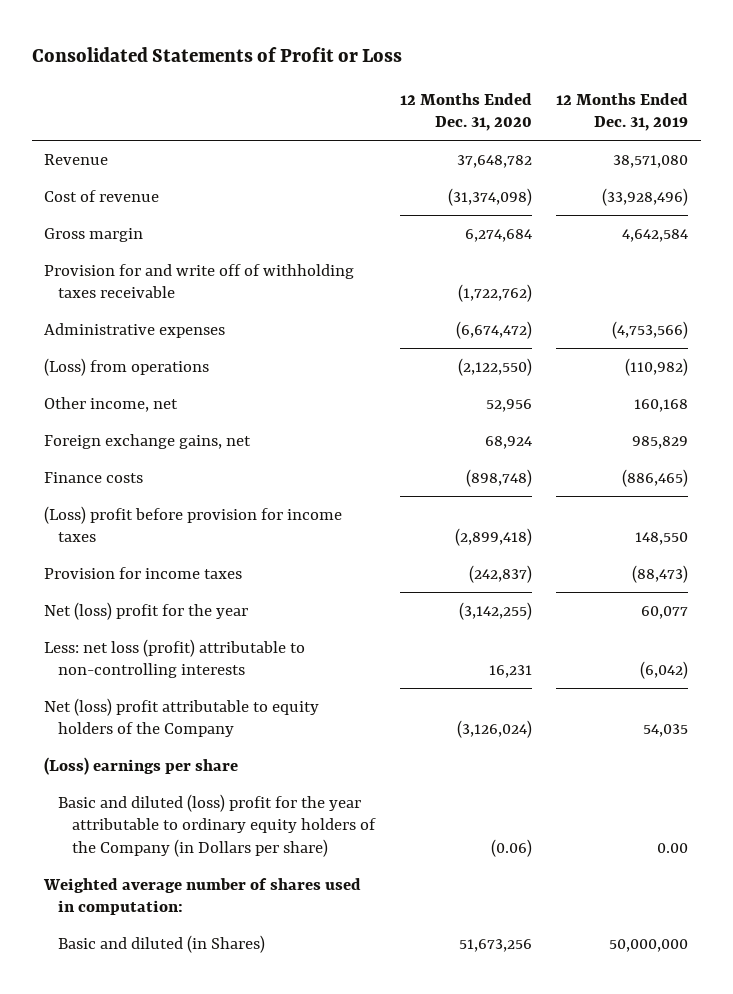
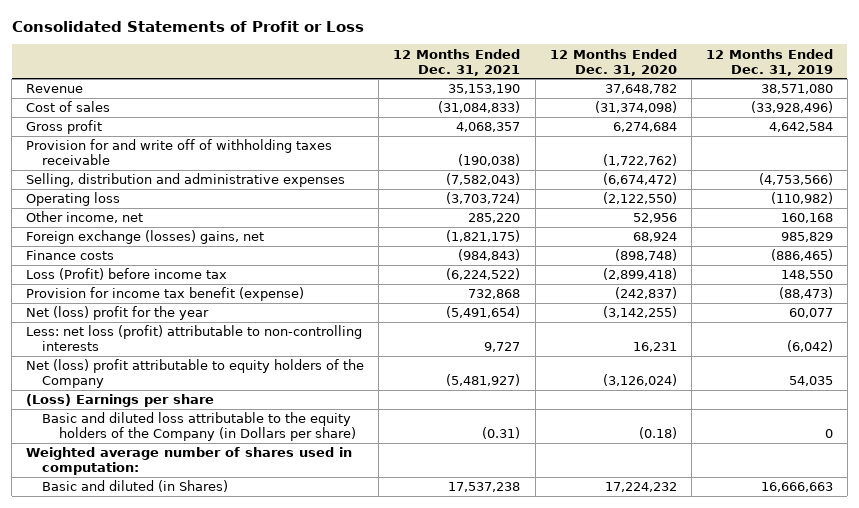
- | 12 Months Ended Dec. 31, 2020 | 12 Months Ended Dec. 31, 2019
+ | 12 Months Ended Dec. 31, 2021 | 12 Months Ended Dec. 31, 2020 | 12 Months Ended Dec. 31, 2019
- Cost of revenue | (31,374,098) | (33,928,496)
- Gross margin | 6,274,684 | 4,642,584
+ Cost of sales | (31,084,833) | (31,374,098) | (33,928,496)
+ Gross profit | 4,068,357 | 6,274,684 | 4,642,584
- Administrative expenses | (6,674,472) | (4,753,566)
- (Loss) from operations | (2,122,550) | (110,982)
+ Selling, distribution and administrative expenses | (7,582,043) | (6,674,472) | (4,753,566)
+ Operating loss | (3,703,724) | (2,122,550) | (110,982)
- Foreign exchange gains, net | 68,924 | 985,829
+ Foreign exchange (losses) gains, net | (1,821,175) | 68,924 | 985,829
- (Loss) profit before provision for income taxes | (2,899,418) | 148,550
- Provision for income taxes | (242,837) | (88,473)
+ Loss (Profit) before income tax | (6,224,522) | (2,899,418) | 148,550
+ Provision for income tax benefit (expense) | 732,868 | (242,837) | (88,473)
- (Loss) earnings per share
- Basic and diluted (loss) profit for the year attributable to ordinary equity holders of the Company (in Dollars per share) | (0.06) | 0.00
+ (Loss) Earnings per share
+ Basic and diluted loss attributable to the equity holders of the Company (in Dollars per share) | (0.31) | (0.18) | 0
- Basic and diluted (in Shares) | 51,673,256 | 50,000,000
+ Basic and diluted (in Shares) | 17,537,238 | 17,224,232 | 16,666,663

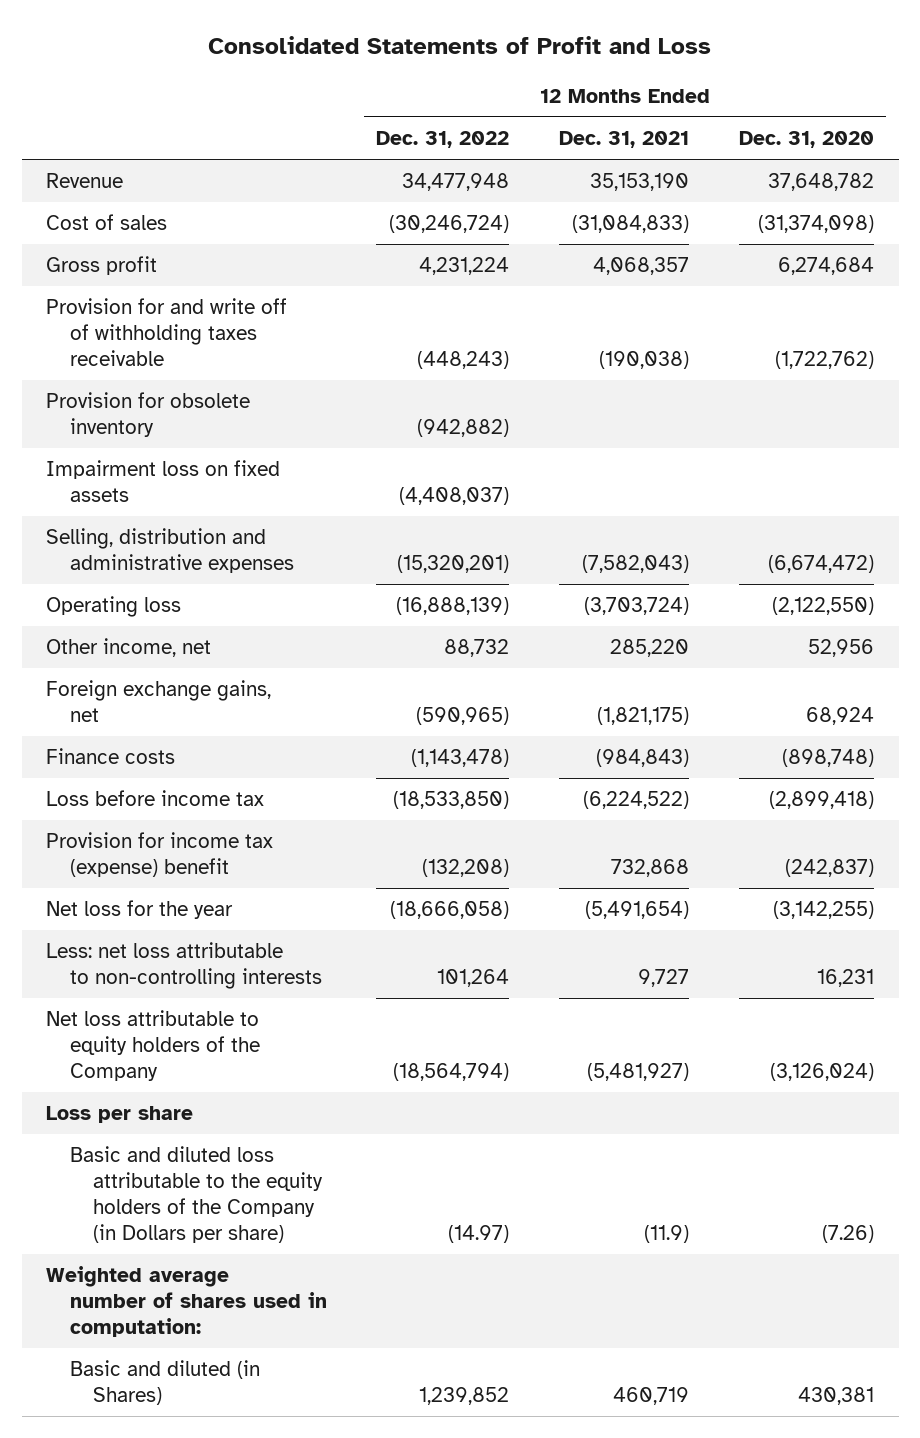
- Consolidated Statements of Profit or Loss
+ Consolidated Statements of Profit and Loss
- | 12 Months Ended Dec. 31, 2021 | 12 Months Ended Dec. 31, 2020 | 12 Months Ended Dec. 31, 2019
+ | 12 Months Ended Dec. 31, 2022 | 12 Months Ended Dec. 31, 2021 | 12 Months Ended Dec. 31, 2020
+ Provision for obsolete inventory | (942,882) | |
+ Impairment loss on fixed assets | (4,408,037) | |
- Foreign exchange (losses) gains, net | (1,821,175) | 68,924 | 985,829
+ Foreign exchange gains, net | (590,965) | (1,821,175) | 68,924
- Loss (Profit) before income tax | (6,224,522) | (2,899,418) | 148,550
- Provision for income tax benefit (expense) | 732,868 | (242,837) | (88,473)
- Net (loss) profit for the year | (5,491,654) | (3,142,255) | 60,077
- Less: net loss (profit) attributable to non-controlling interests | 9,727 | 16,231 | (6,042)
- Net (loss) profit attributable to equity holders of the Company | (5,481,927) | (3,126,024) | 54,035
- (Loss) Earnings per share
- Basic and diluted loss attributable to the equity holders of the Company (in Dollars per share) | (0.31) | (0.18) | 0
+ Loss before income tax | (18,533,850) | (6,224,522) | (2,899,418)
+ Provision for income tax (expense) benefit | (132,208) | 732,868 | (242,837)
+ Net loss for the year | (18,666,058) | (5,491,654) | (3,142,255)
+ Less: net loss attributable to non-controlling interests | 101,264 | 9,727 | 16,231
+ Net loss attributable to equity holders of the Company | (18,564,794) | (5,481,927) | (3,126,024)
+ Loss per share
+ Basic and diluted loss attributable to the equity holders of the Company (in Dollars per share) | (14.97) | (11.9) | (7.26)
- Basic and diluted (in Shares) | 17,537,238 | 17,224,232 | 16,666,663
+ Basic and diluted (in Shares) | 1,239,852 | 460,719 | 430,381

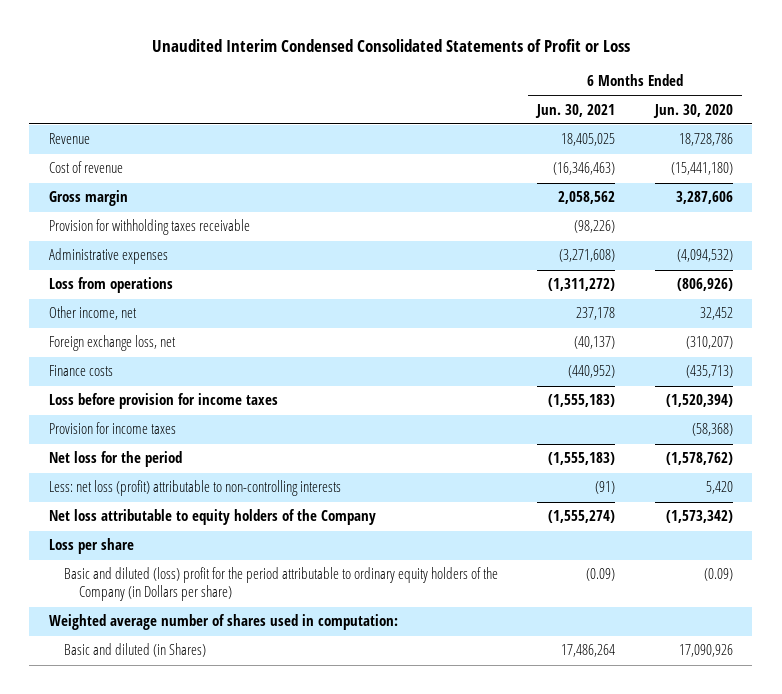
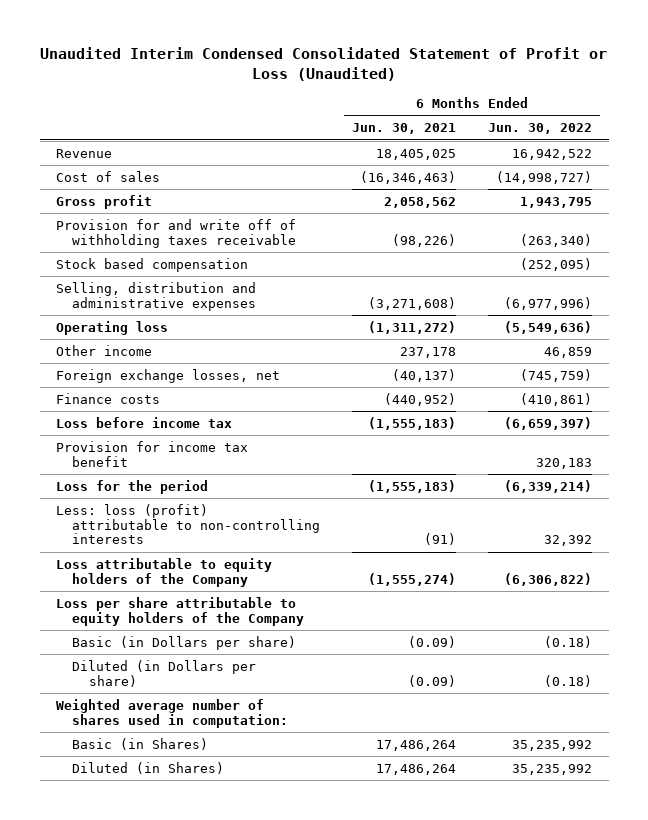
- Unaudited Interim Condensed Consolidated Statements of Profit or Loss
+ Unaudited Interim Condensed Consolidated Statement of Profit or Loss (Unaudited)
- | 6 Months Ended Jun. 30, 2021 | 6 Months Ended Jun. 30, 2020
+ | 6 Months Ended Jun. 30, 2021 | 6 Months Ended Jun. 30, 2022
- Cost of revenue | (16,346,463) | (15,441,180)
- Gross margin | 2,058,562 | 3,287,606
- Provision for withholding taxes receivable | (98,226) |
- Administrative expenses | (3,271,608) | (4,094,532)
- Loss from operations | (1,311,272) | (806,926)
- Other income, net | 237,178 | 32,452
- Foreign exchange loss, net | (40,137) | (310,207)
+ Cost of sales | (16,346,463) | (14,998,727)
+ Gross profit | 2,058,562 | 1,943,795
+ Provision for and write off of withholding taxes receivable | (98,226) | (263,340)
+ Stock based compensation | | (252,095)
+ Selling, distribution and administrative expenses | (3,271,608) | (6,977,996)
+ Operating loss | (1,311,272) | (5,549,636)
+ Other income | 237,178 | 46,859
+ Foreign exchange losses, net | (40,137) | (745,759)
- Loss before provision for income taxes | (1,555,183) | (1,520,394)
- Provision for income taxes | | (58,368)
- Net loss for the period | (1,555,183) | (1,578,762)
- Less: net loss (profit) attributable to non-controlling interests | (91) | 5,420
- Net loss attributable to equity holders of the Company | (1,555,274) | (1,573,342)
- Loss per share
- Basic and diluted (loss) profit for the period attributable to ordinary equity holders of the Company (in Dollars per share) | (0.09) | (0.09)
+ Loss before income tax | (1,555,183) | (6,659,397)
+ Provision for income tax benefit | | 320,183
+ Loss for the period | (1,555,183) | (6,339,214)
+ Less: loss (profit) attributable to non-controlling interests | (91) | 32,392
+ Loss attributable to equity holders of the Company | (1,555,274) | (6,306,822)
+ Loss per share attributable to equity holders of the Company
+ Basic (in Dollars per share) | (0.09) | (0.18)
+ Diluted (in Dollars per share) | (0.09) | (0.18)
- Basic and diluted (in Shares) | 17,486,264 | 17,090,926
+ Basic (in Shares) | 17,486,264 | 35,235,992
+ Diluted (in Shares) | 17,486,264 | 35,235,992

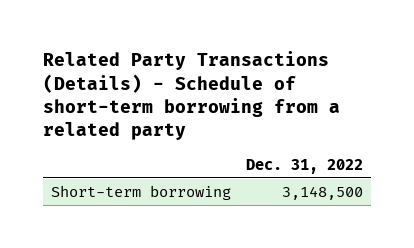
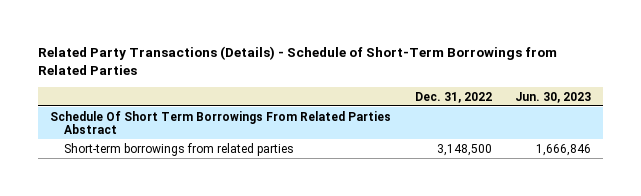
- Related Party Transactions (Details) - Schedule of short-term borrowing from a related party
+ Related Party Transactions (Details) - Schedule of Short-Term Borrowings from Related Parties
- | Dec. 31, 2022
+ | Dec. 31, 2022 | Jun. 30, 2023
- Short-term borrowing | 3,148,500
+ Schedule Of Short Term Borrowings From Related Parties Abstract
+ Short-term borrowings from related parties | 3,148,500 | 1,666,846

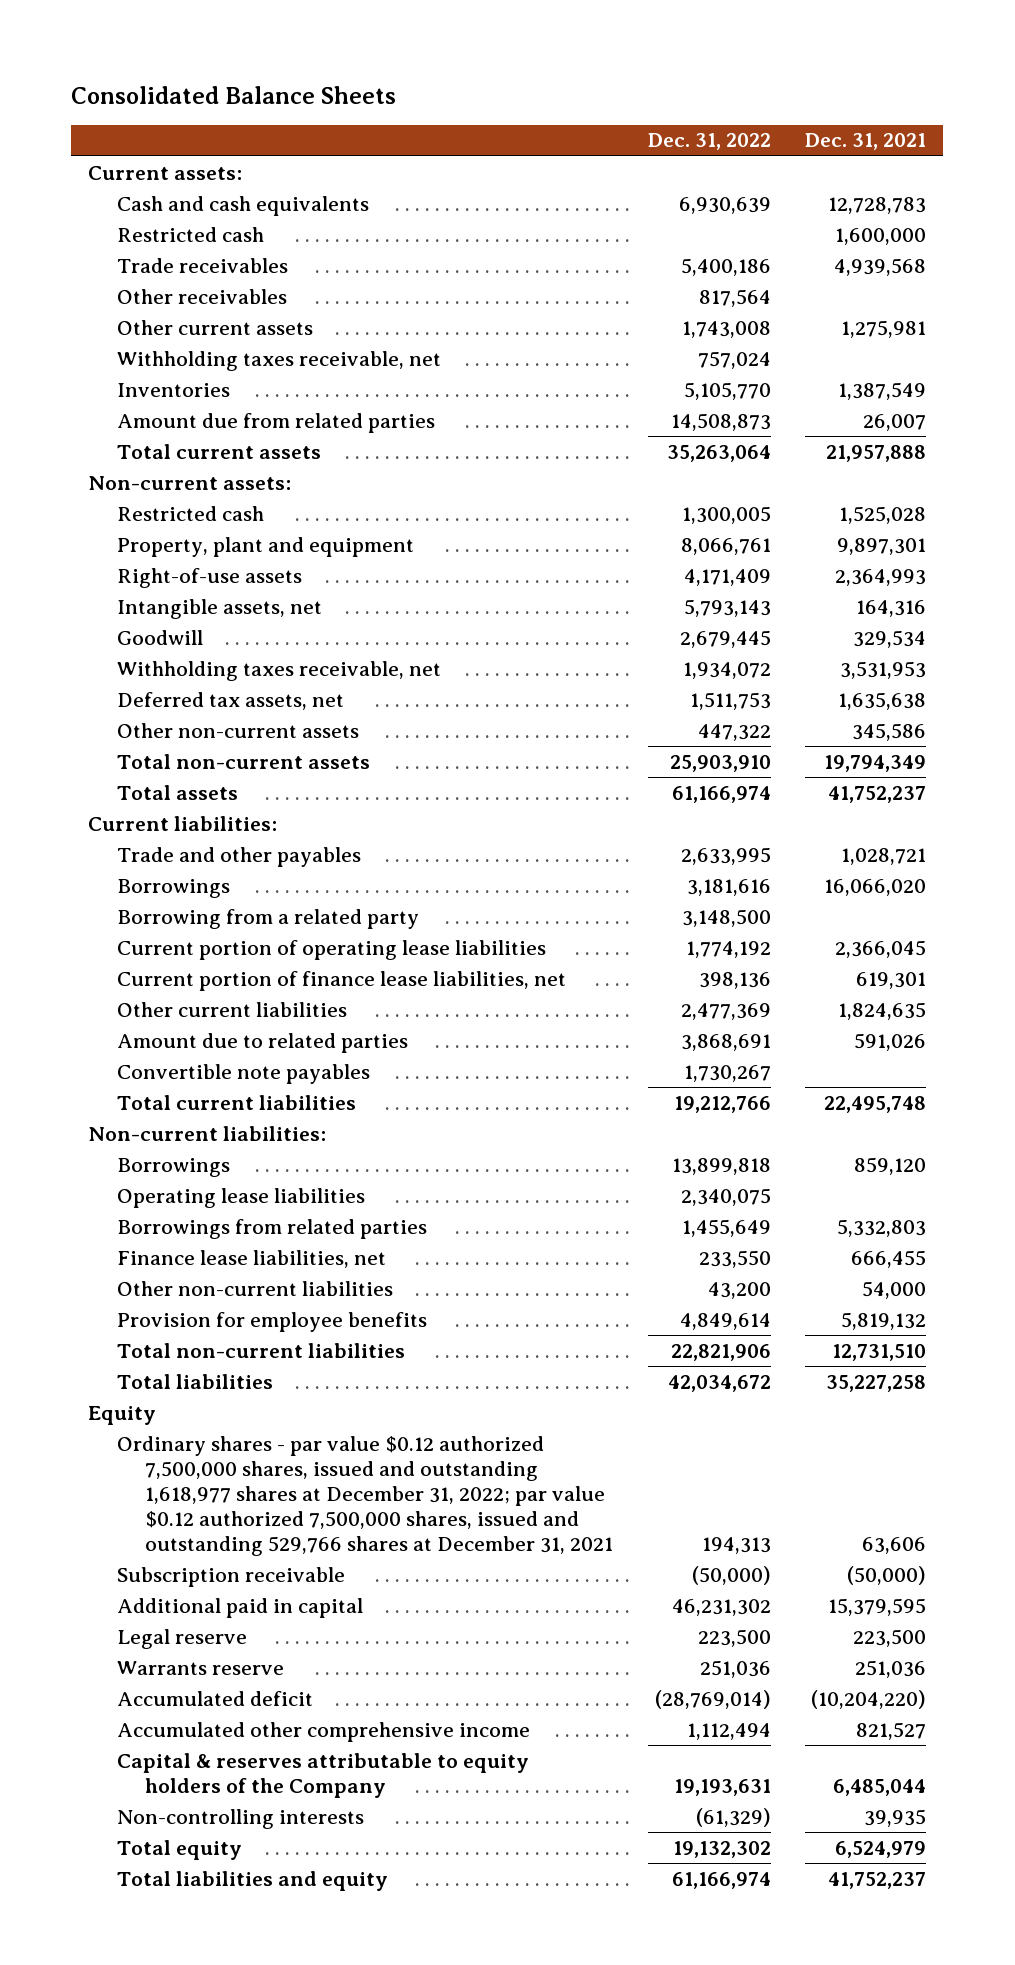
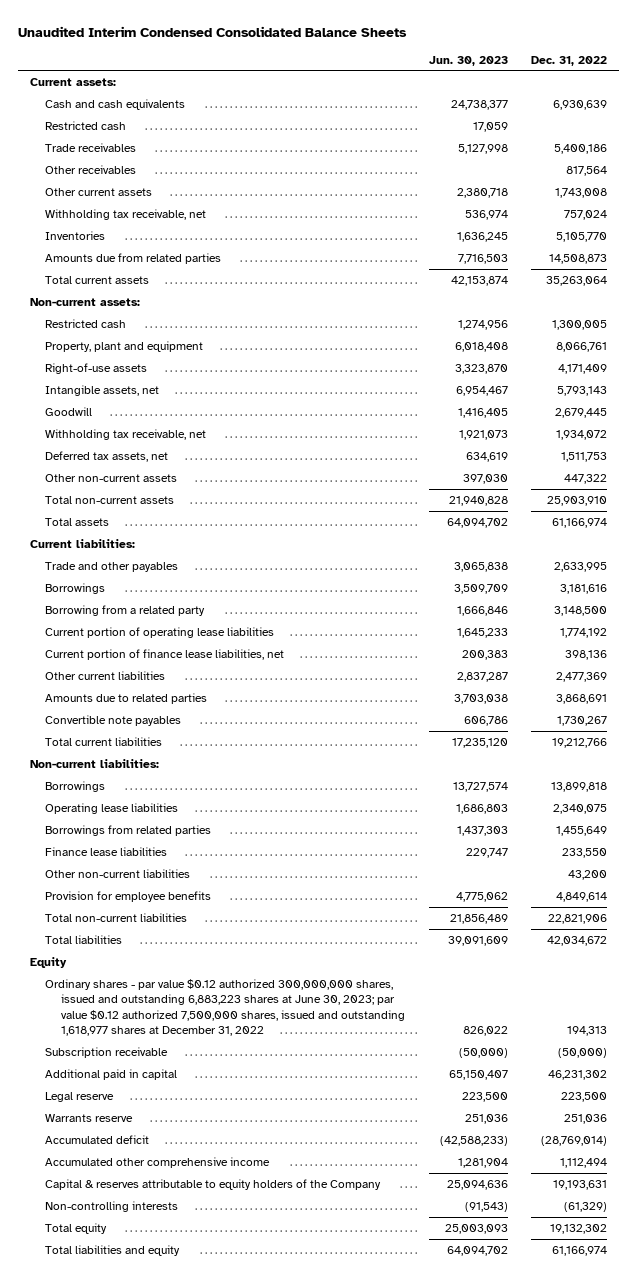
- Consolidated Balance Sheets
+ Unaudited Interim Condensed Consolidated Balance Sheets
- | Dec. 31, 2022 | Dec. 31, 2021
+ | Jun. 30, 2023 | Dec. 31, 2022
- Withholding taxes receivable, net | 757,024 |
+ Withholding tax receivable, net | 536,974 | 757,024
- Amount due from related parties | 14,508,873 | 26,007
+ Amounts due from related parties | 7,716,503 | 14,508,873
- Withholding taxes receivable, net | 1,934,072 | 3,531,953
+ Withholding tax receivable, net | 1,921,073 | 1,934,072
- Amount due to related parties | 3,868,691 | 591,026
+ Amounts due to related parties | 3,703,038 | 3,868,691
- Finance lease liabilities, net | 233,550 | 666,455
+ Finance lease liabilities | 229,747 | 233,550
- Ordinary shares - par value $0.12 authorized 7,500,000 shares, issued and outstanding 1,618,977 shares at December 31, 2022; par value $0.12 authorized 7,500,000 shares, issued and outstanding 529,766 shares at December 31, 2021 | 194,313 | 63,606
+ Ordinary shares - par value $0.12 authorized 300,000,000 shares, issued and outstanding 6,883,223 shares at June 30, 2023; par value $0.12 authorized 7,500,000 shares, issued and outstanding 1,618,977 shares at December 31, 2022 | 826,022 | 194,313

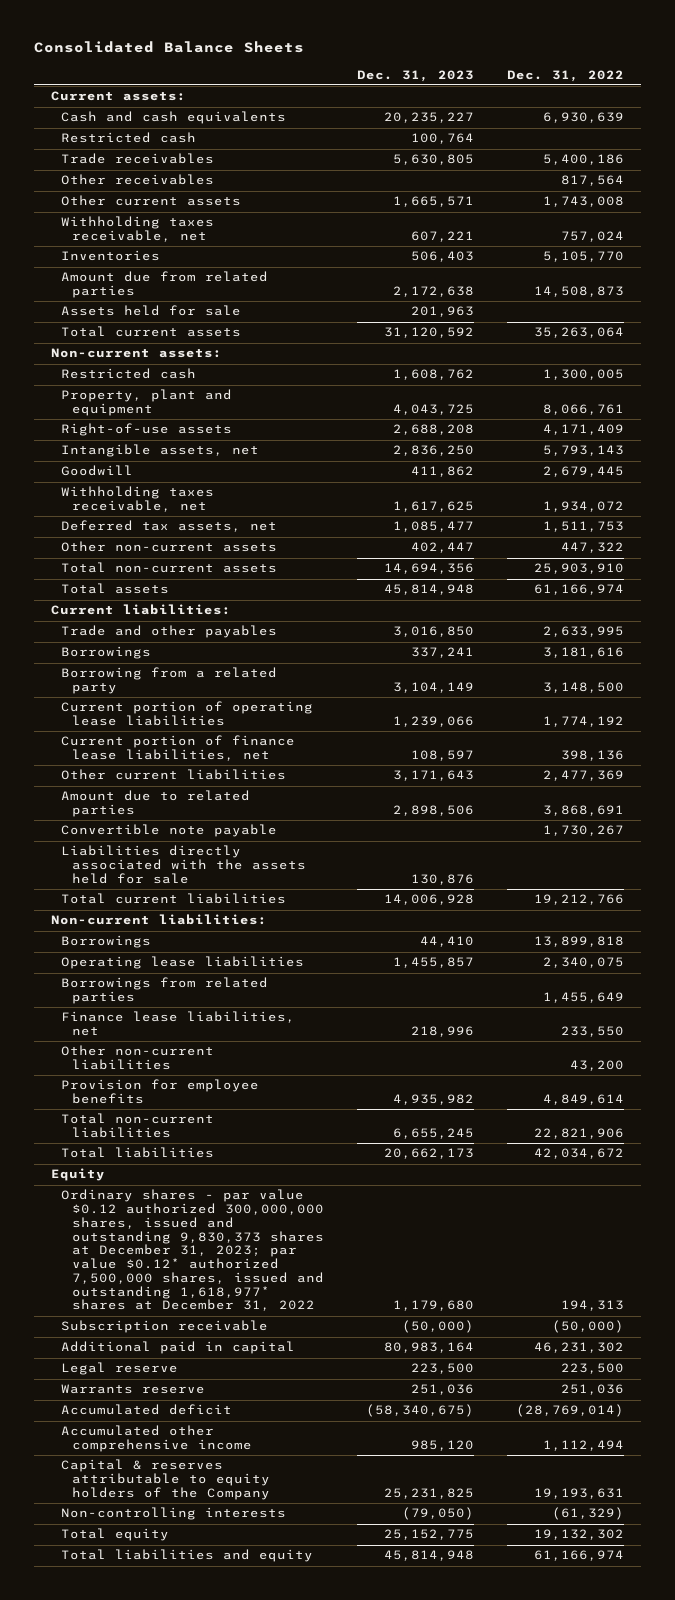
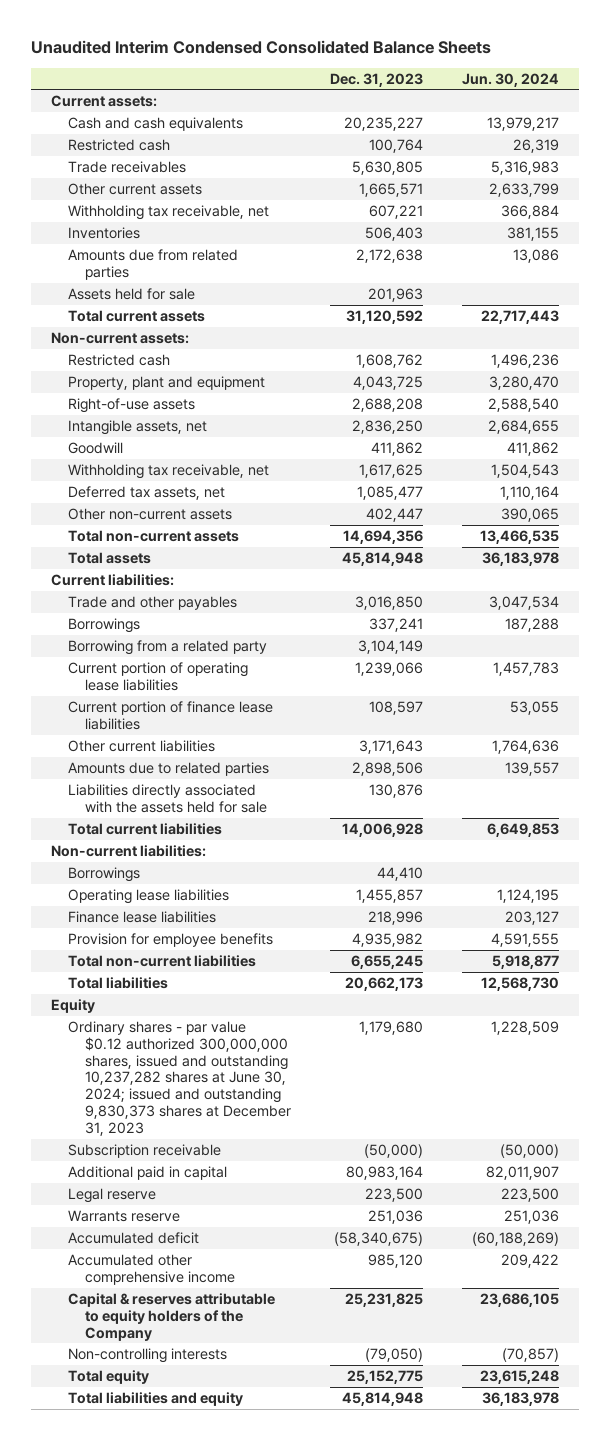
- Consolidated Balance Sheets
+ Unaudited Interim Condensed Consolidated Balance Sheets
- | Dec. 31, 2023 | Dec. 31, 2022
+ | Dec. 31, 2023 | Jun. 30, 2024
- Other receivables | | 817,564
- Withholding taxes receivable, net | 607,221 | 757,024
+ Withholding tax receivable, net | 607,221 | 366,884
- Amount due from related parties | 2,172,638 | 14,508,873
+ Amounts due from related parties | 2,172,638 | 13,086
- Withholding taxes receivable, net | 1,617,625 | 1,934,072
+ Withholding tax receivable, net | 1,617,625 | 1,504,543
- Current portion of finance lease liabilities, net | 108,597 | 398,136
+ Current portion of finance lease liabilities | 108,597 | 53,055
- Amount due to related parties | 2,898,506 | 3,868,691
- Convertible note payable | | 1,730,267
+ Amounts due to related parties | 2,898,506 | 139,557
- Borrowings from related parties | | 1,455,649
- Finance lease liabilities, net | 218,996 | 233,550
- Other non-current liabilities | | 43,200
+ Finance lease liabilities | 218,996 | 203,127
- Ordinary shares - par value $0.12 authorized 300,000,000 shares, issued and outstanding 9,830,373 shares at December 31, 2023; par value $0.12* authorized 7,500,000 shares, issued and outstanding 1,618,977* shares at December 31, 2022 | 1,179,680 | 194,313
+ Ordinary shares - par value $0.12 authorized 300,000,000 shares, issued and outstanding 10,237,282 shares at June 30, 2024; issued and outstanding 9,830,373 shares at December 31, 2023 | 1,179,680 | 1,228,509

